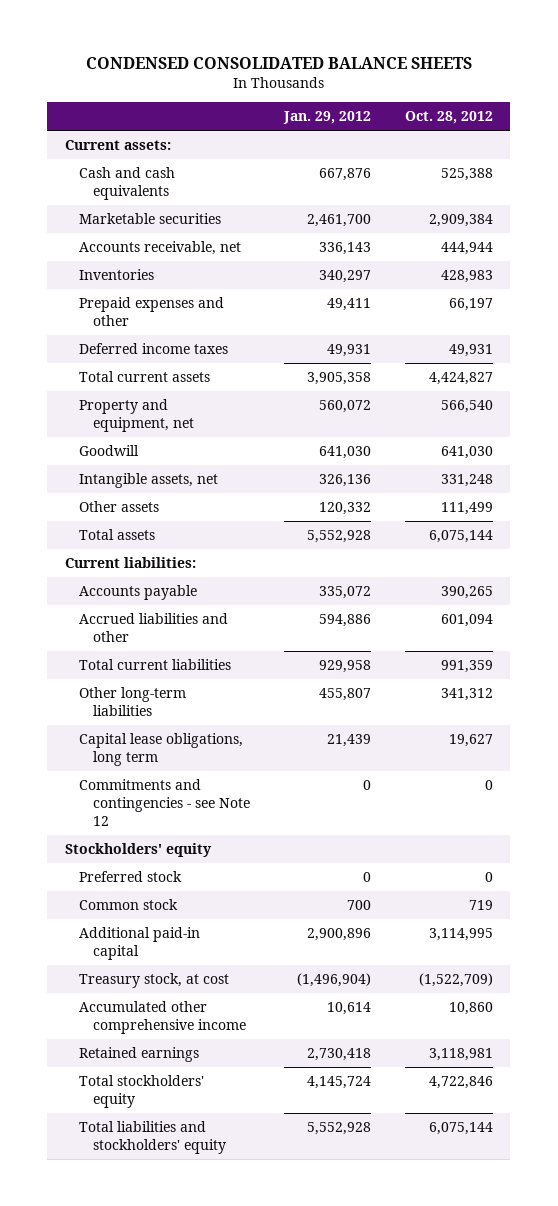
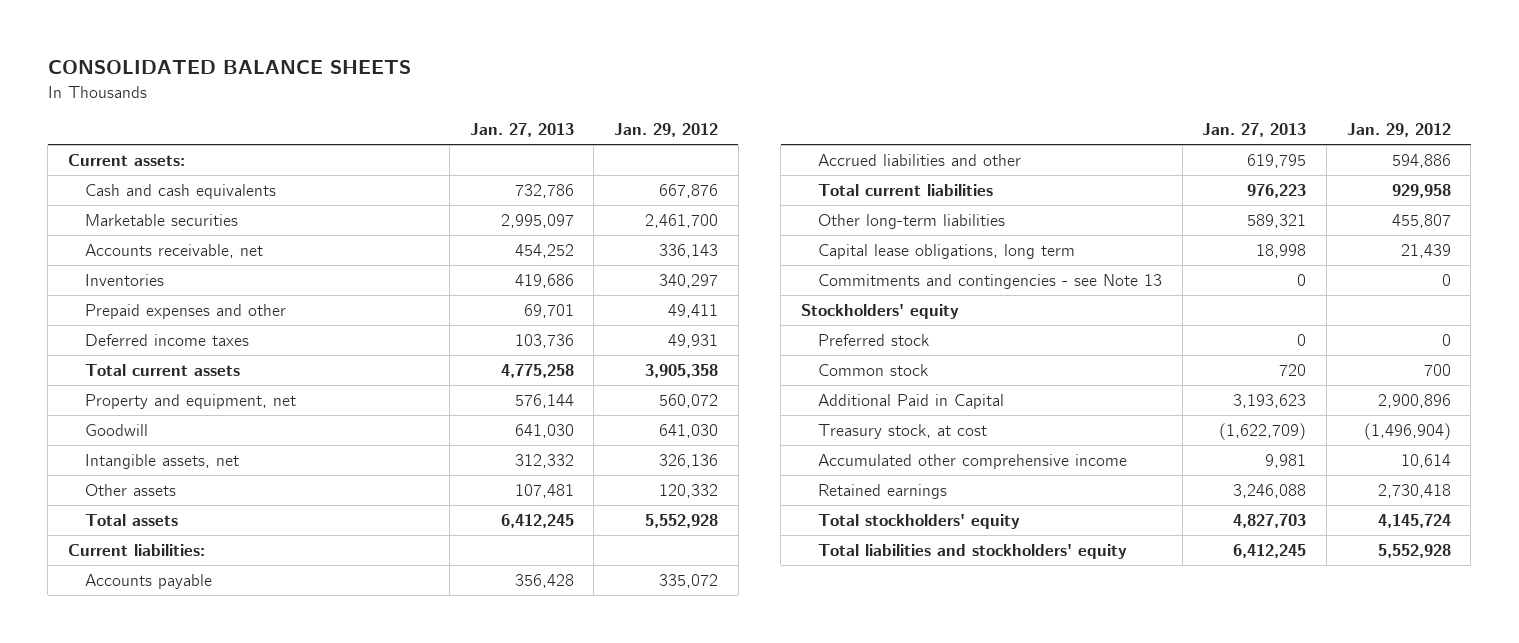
- CONDENSED CONSOLIDATED BALANCE SHEETS
+ CONSOLIDATED BALANCE SHEETS
- | Jan. 29, 2012 | Oct. 28, 2012
+ | Jan. 27, 2013 | Jan. 29, 2012
- Commitments and contingencies - see Note 12 | 0 | 0
+ Commitments and contingencies - see Note 13 | 0 | 0
- Additional paid-in capital | 2,900,896 | 3,114,995
+ Additional Paid in Capital | 3,193,623 | 2,900,896

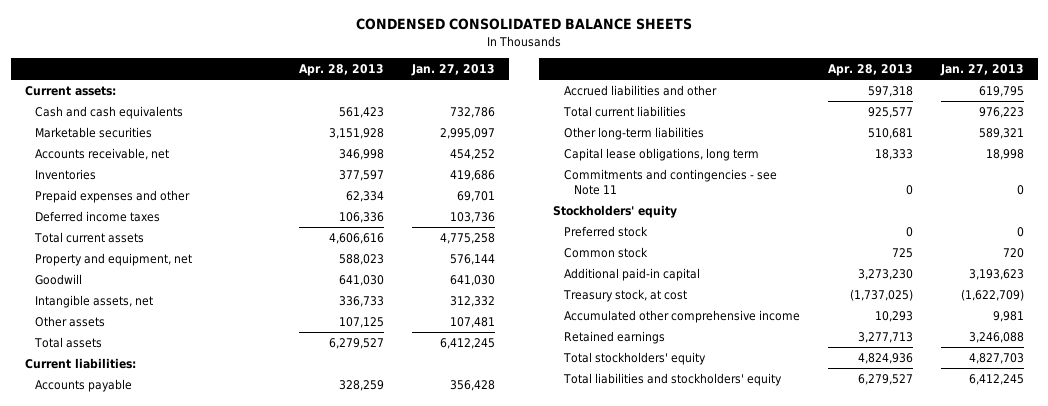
- CONSOLIDATED BALANCE SHEETS
+ CONDENSED CONSOLIDATED BALANCE SHEETS
- | Jan. 27, 2013 | Jan. 29, 2012
+ | Apr. 28, 2013 | Jan. 27, 2013
- Commitments and contingencies - see Note 13 | 0 | 0
+ Commitments and contingencies - see Note 11 | 0 | 0
- Additional Paid in Capital | 3,193,623 | 2,900,896
+ Additional paid-in capital | 3,273,230 | 3,193,623

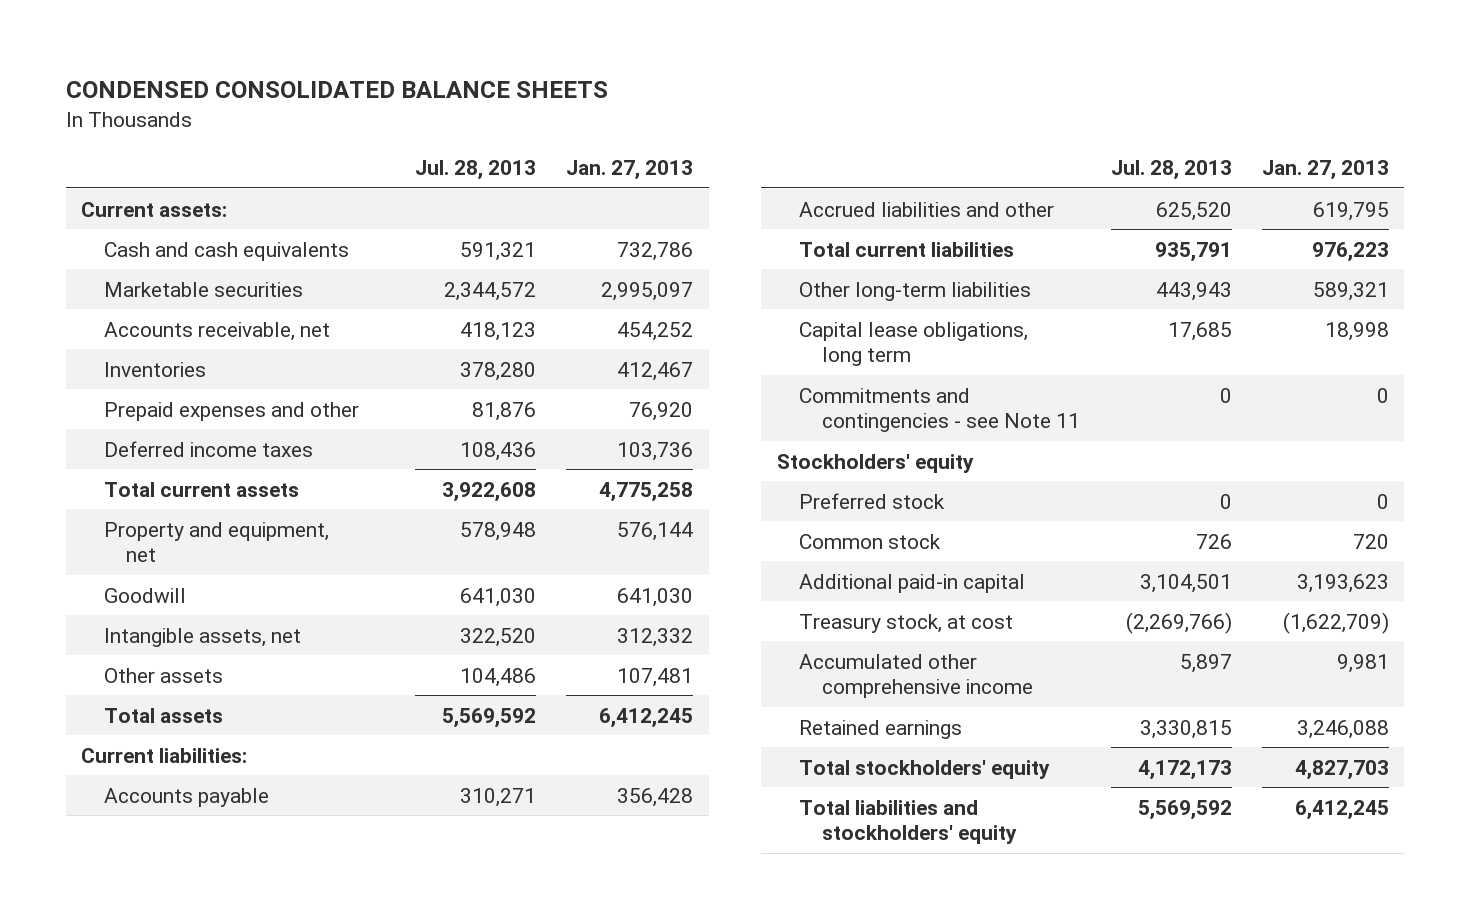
- | Apr. 28, 2013 | Jan. 27, 2013
+ | Jul. 28, 2013 | Jan. 27, 2013
- Inventories | 377,597 | 419,686
- Prepaid expenses and other | 62,334 | 69,701
+ Inventories | 378,280 | 412,467
+ Prepaid expenses and other | 81,876 | 76,920

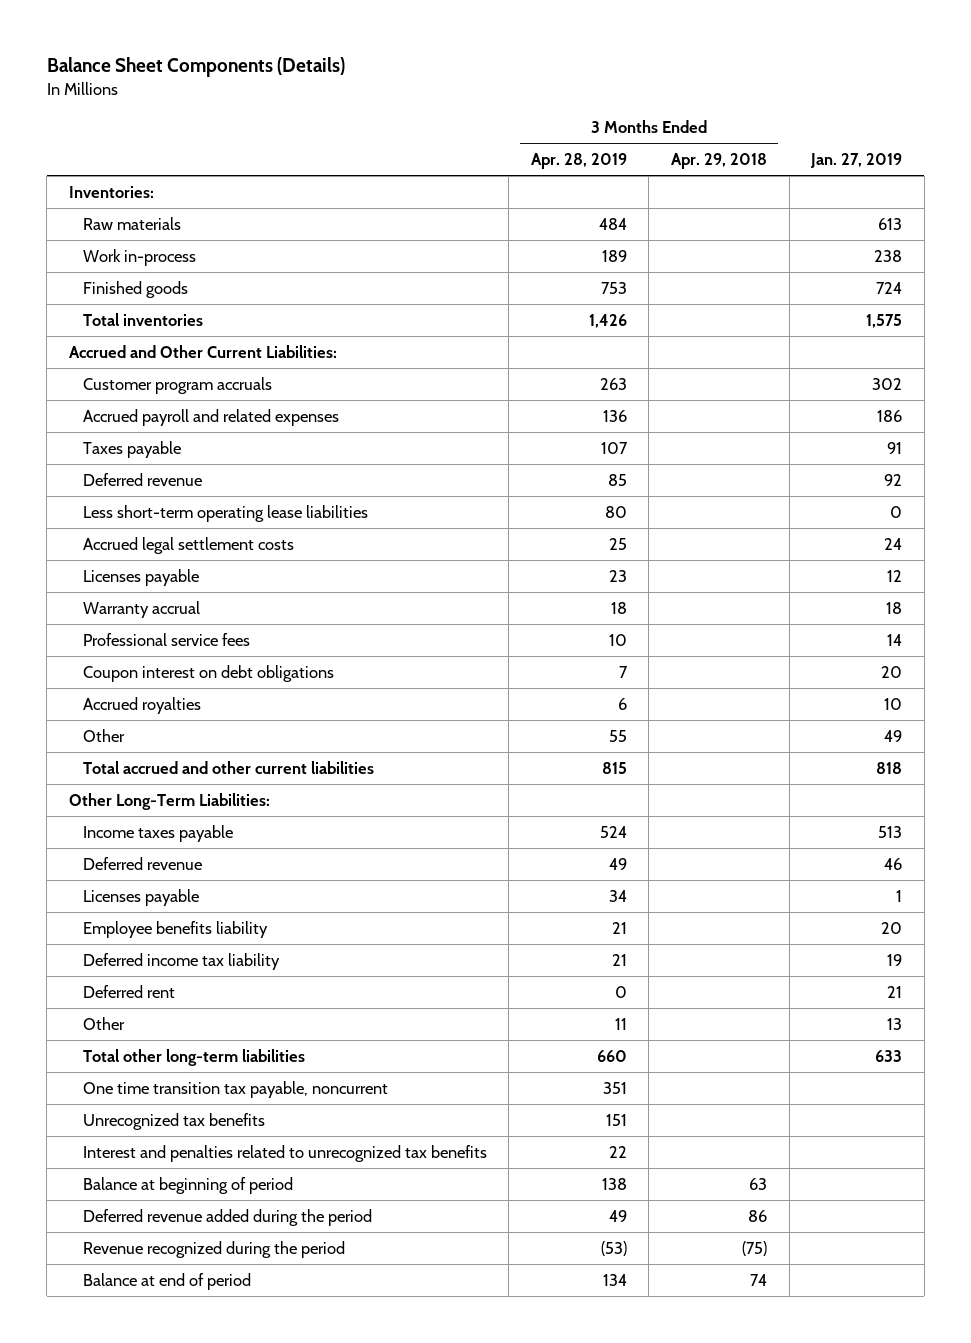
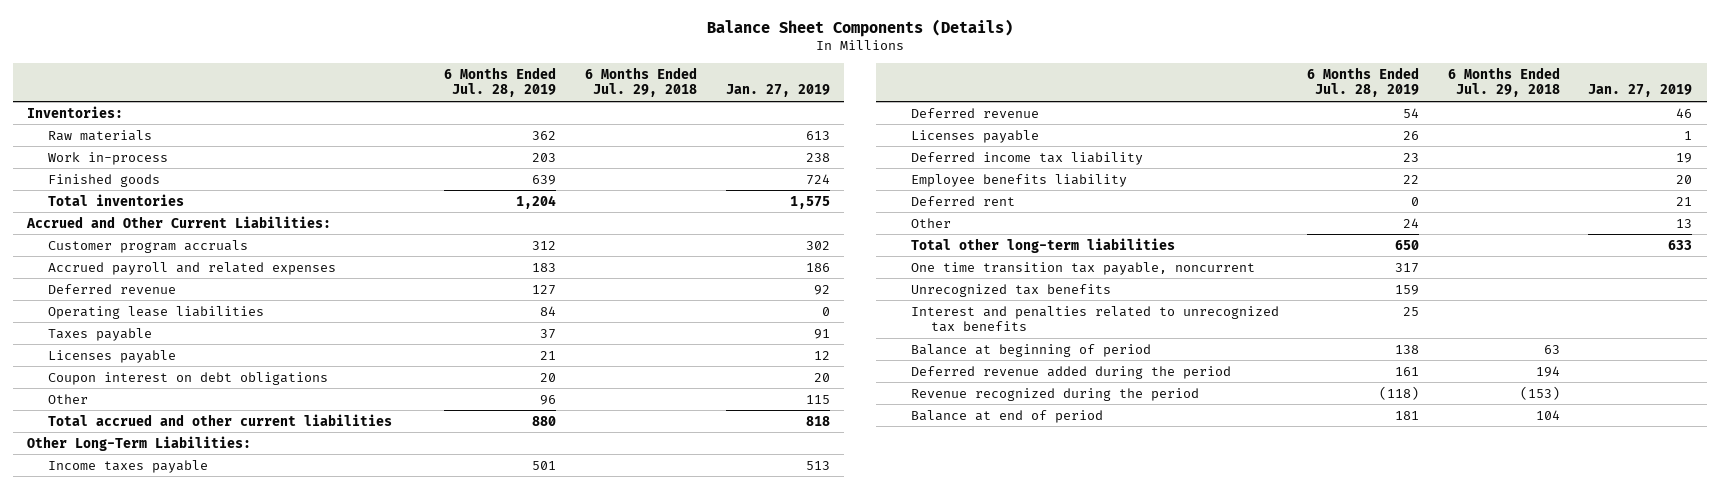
- | 3 Months Ended Apr. 28, 2019 | 3 Months Ended Apr. 29, 2018 | Jan. 27, 2019
+ | 6 Months Ended Jul. 28, 2019 | 6 Months Ended Jul. 29, 2018 | Jan. 27, 2019
- Less short-term operating lease liabilities | 80 | | 0
- Accrued legal settlement costs | 25 | | 24
+ Operating lease liabilities | 84 | | 0
moved down: Taxes payable | 37 | | 91
- Warranty accrual | 18 | | 18
- Professional service fees | 10 | | 14
- Accrued royalties | 6 | | 10
- Other | 55 | | 49
+ Other | 96 | | 115
moved down: Employee benefits liability | 22 | | 20

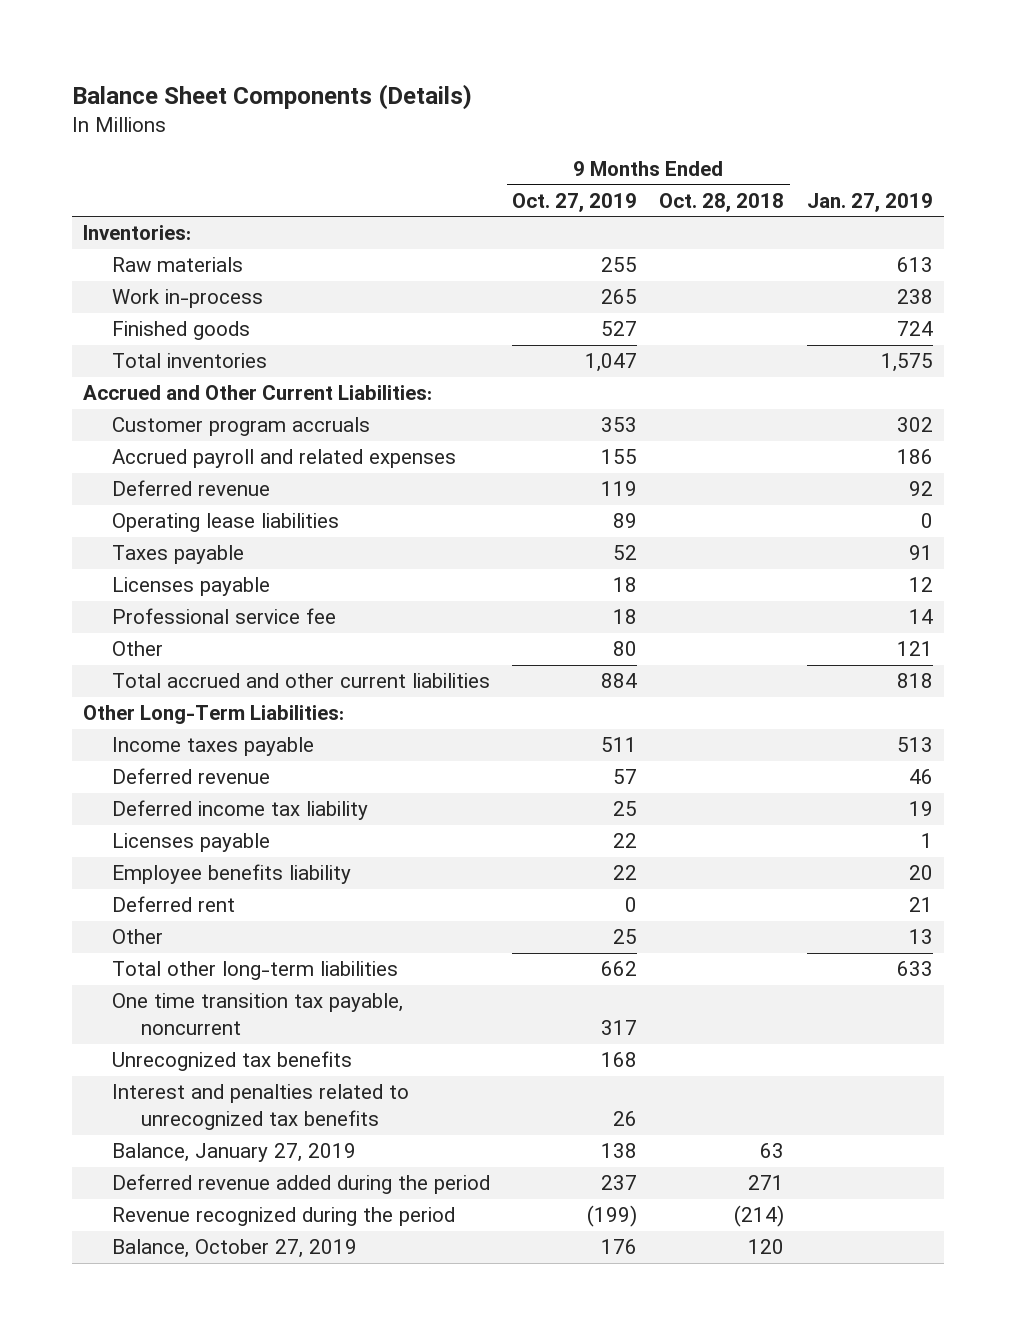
- | 6 Months Ended Jul. 28, 2019 | 6 Months Ended Jul. 29, 2018 | Jan. 27, 2019
+ | 9 Months Ended Oct. 27, 2019 | 9 Months Ended Oct. 28, 2018 | Jan. 27, 2019
- Coupon interest on debt obligations | 20 | | 20
- Other | 96 | | 115
+ Professional service fee | 18 | | 14
+ Other | 80 | | 121
moved down: Licenses payable | 22 | | 1
- Balance at beginning of period | 138 | 63 |
+ Balance, January 27, 2019 | 138 | 63 |
- Balance at end of period | 181 | 104 |
+ Balance, October 27, 2019 | 176 | 120 |

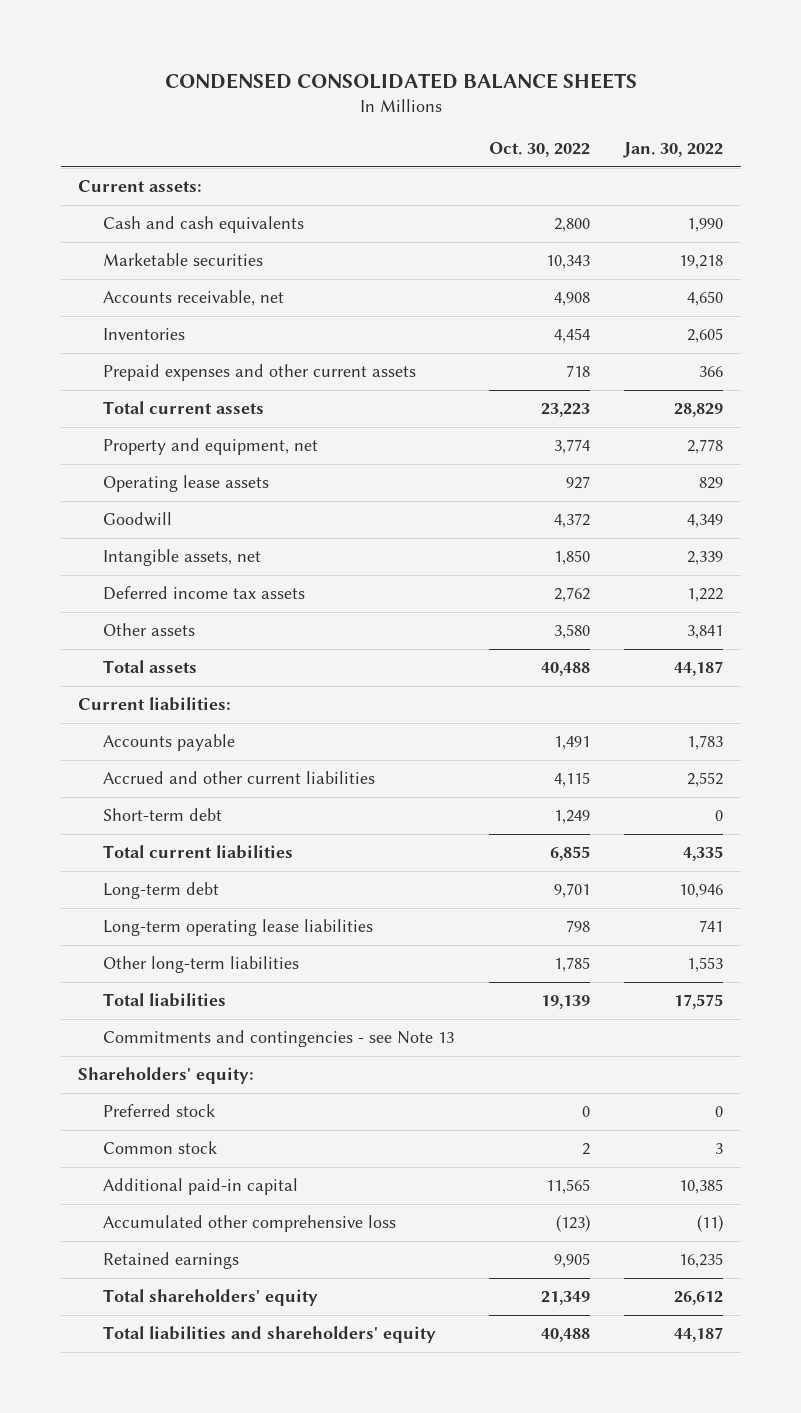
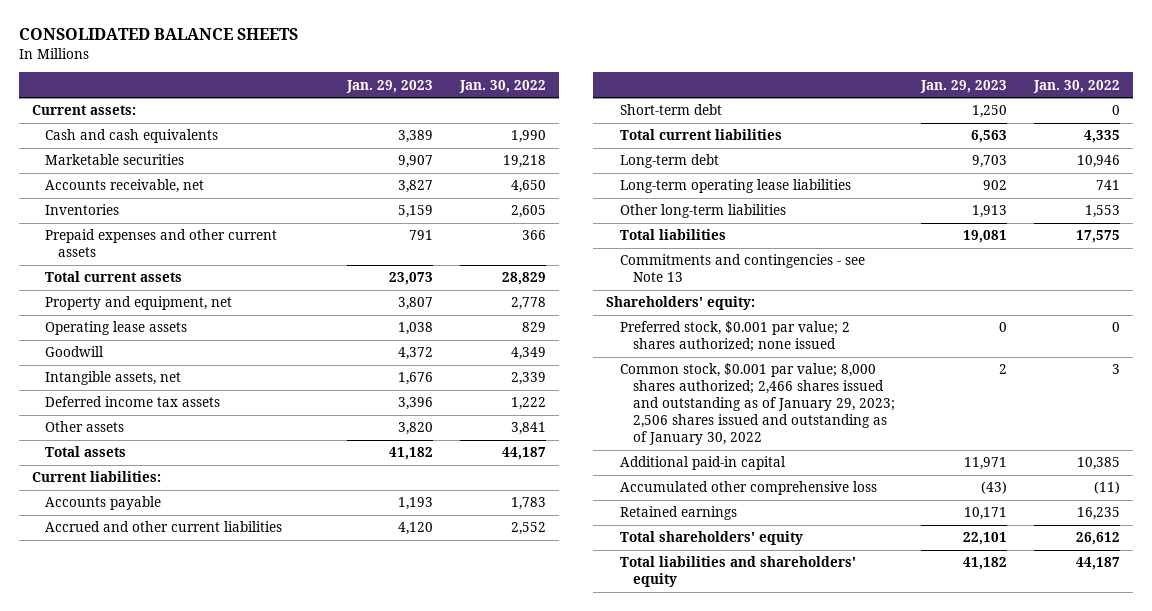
- CONDENSED CONSOLIDATED BALANCE SHEETS
+ CONSOLIDATED BALANCE SHEETS
- | Oct. 30, 2022 | Jan. 30, 2022
+ | Jan. 29, 2023 | Jan. 30, 2022
- Preferred stock | 0 | 0
- Common stock | 2 | 3
+ Preferred stock, $0.001 par value; 2 shares authorized; none issued | 0 | 0
+ Common stock, $0.001 par value; 8,000 shares authorized; 2,466 shares issued and outstanding as of January 29, 2023; 2,506 shares issued and outstanding as of January 30, 2022 | 2 | 3

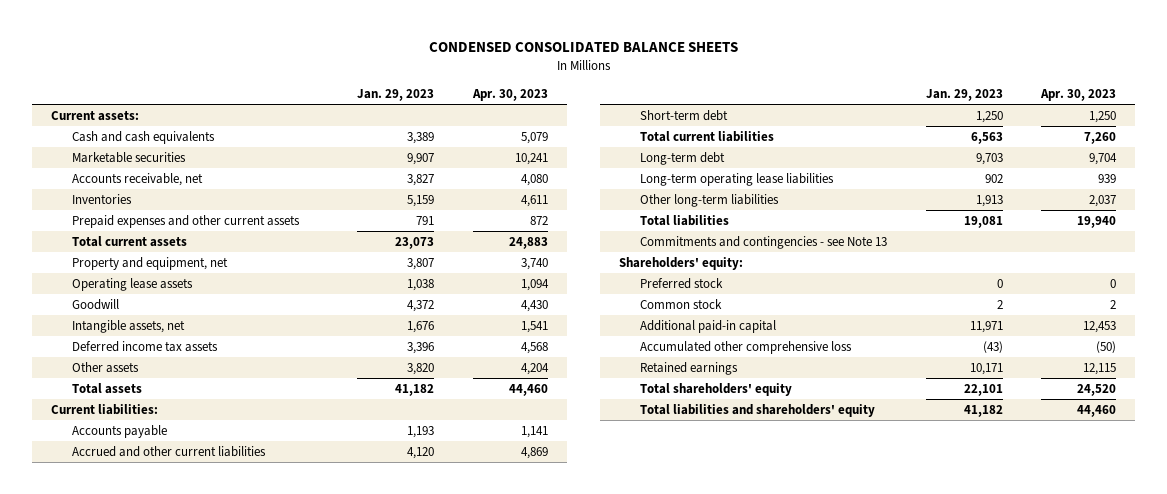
- CONSOLIDATED BALANCE SHEETS
+ CONDENSED CONSOLIDATED BALANCE SHEETS
- | Jan. 29, 2023 | Jan. 30, 2022
+ | Jan. 29, 2023 | Apr. 30, 2023
- Preferred stock, $0.001 par value; 2 shares authorized; none issued | 0 | 0
- Common stock, $0.001 par value; 8,000 shares authorized; 2,466 shares issued and outstanding as of January 29, 2023; 2,506 shares issued and outstanding as of January 30, 2022 | 2 | 3
+ Preferred stock | 0 | 0
+ Common stock | 2 | 2

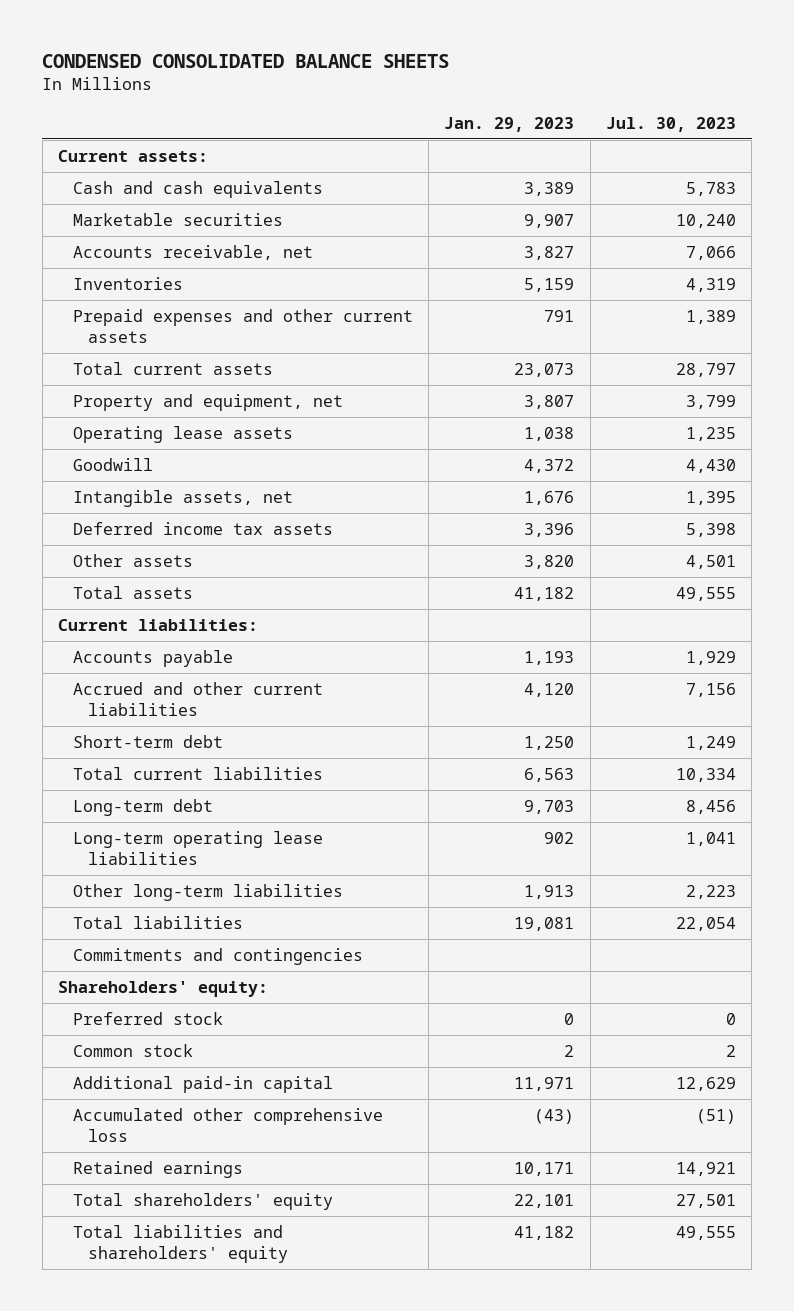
- | Jan. 29, 2023 | Apr. 30, 2023
+ | Jan. 29, 2023 | Jul. 30, 2023
- Commitments and contingencies - see Note 13
+ Commitments and contingencies

